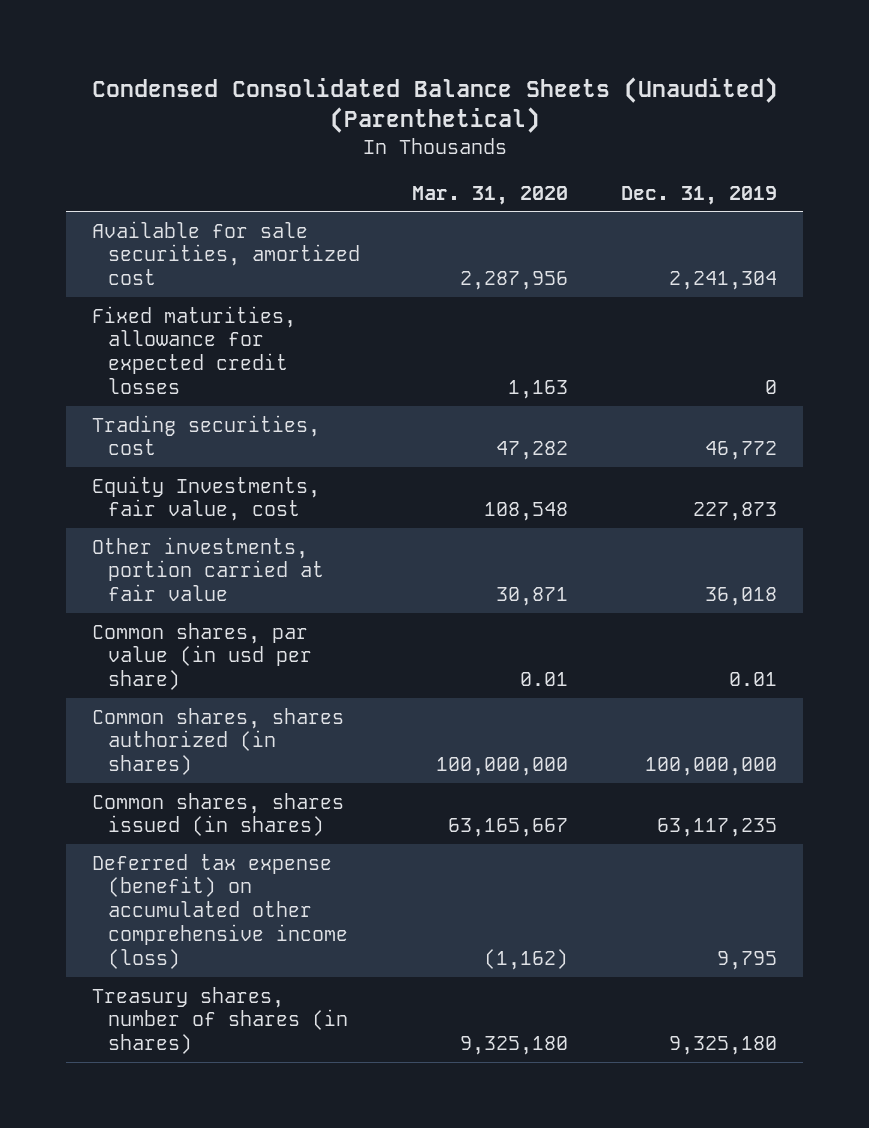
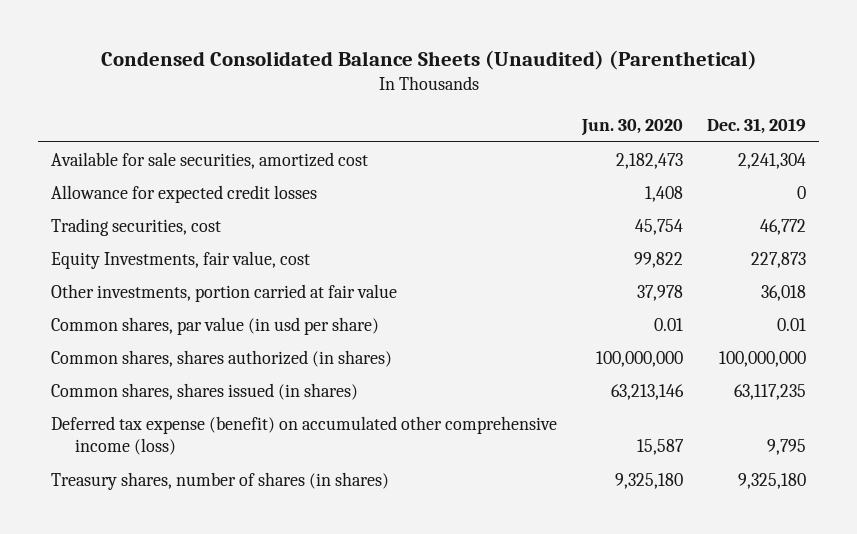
- | Mar. 31, 2020 | Dec. 31, 2019
+ | Jun. 30, 2020 | Dec. 31, 2019
- Fixed maturities, allowance for expected credit losses | 1,163 | 0
+ Allowance for expected credit losses | 1,408 | 0

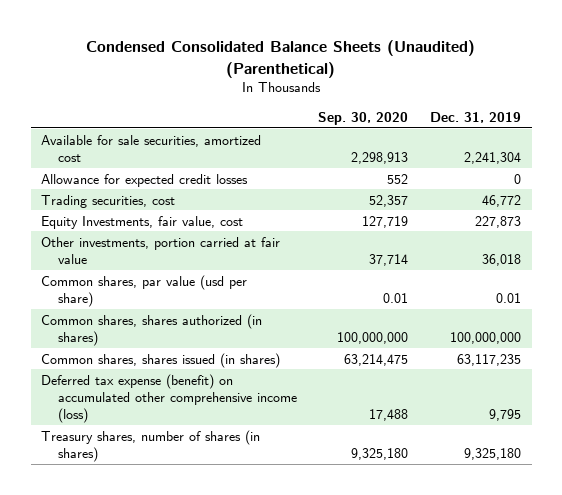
- | Jun. 30, 2020 | Dec. 31, 2019
+ | Sep. 30, 2020 | Dec. 31, 2019
- Common shares, par value (in usd per share) | 0.01 | 0.01
+ Common shares, par value (usd per share) | 0.01 | 0.01

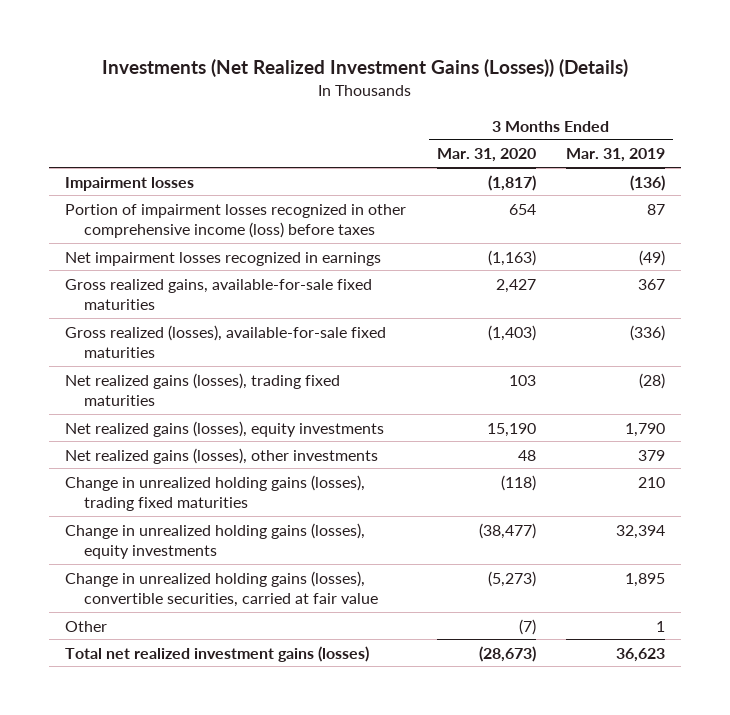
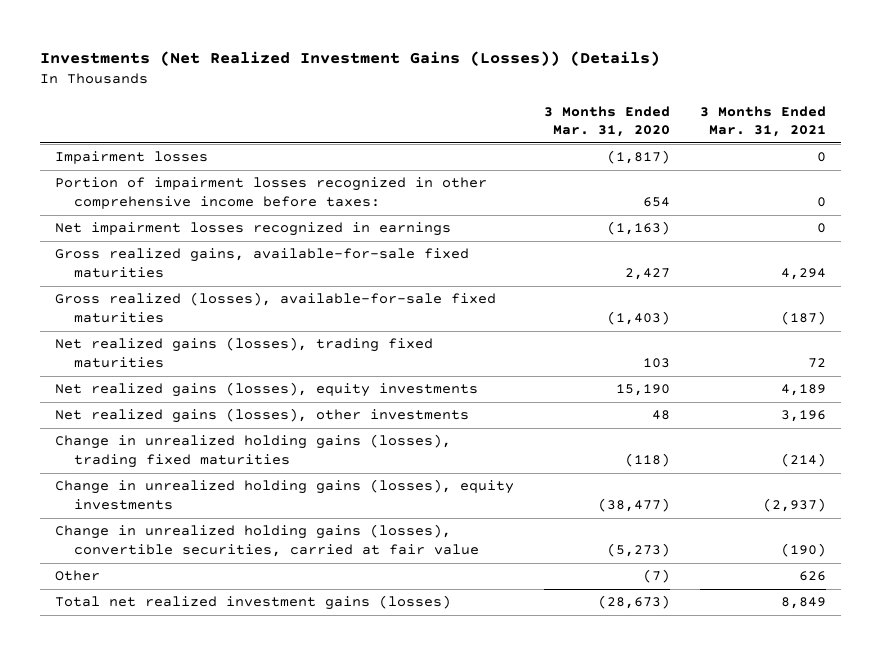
- | 3 Months Ended Mar. 31, 2020 | 3 Months Ended Mar. 31, 2019
+ | 3 Months Ended Mar. 31, 2020 | 3 Months Ended Mar. 31, 2021
- Portion of impairment losses recognized in other comprehensive income (loss) before taxes | 654 | 87
+ Portion of impairment losses recognized in other comprehensive income before taxes: | 654 | 0

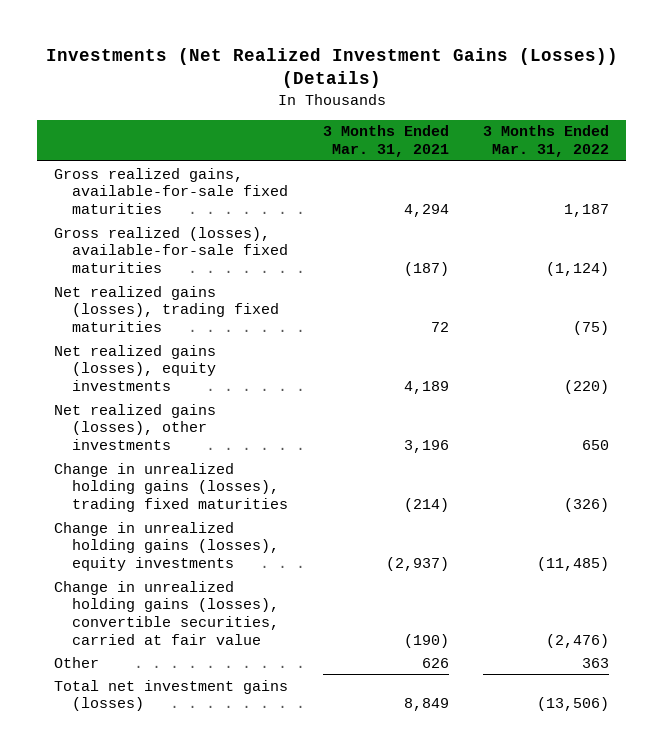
- | 3 Months Ended Mar. 31, 2020 | 3 Months Ended Mar. 31, 2021
+ | 3 Months Ended Mar. 31, 2021 | 3 Months Ended Mar. 31, 2022
- Impairment losses | (1,817) | 0
- Portion of impairment losses recognized in other comprehensive income before taxes: | 654 | 0
- Net impairment losses recognized in earnings | (1,163) | 0
- Total net realized investment gains (losses) | (28,673) | 8,849
+ Total net investment gains (losses) | 8,849 | (13,506)

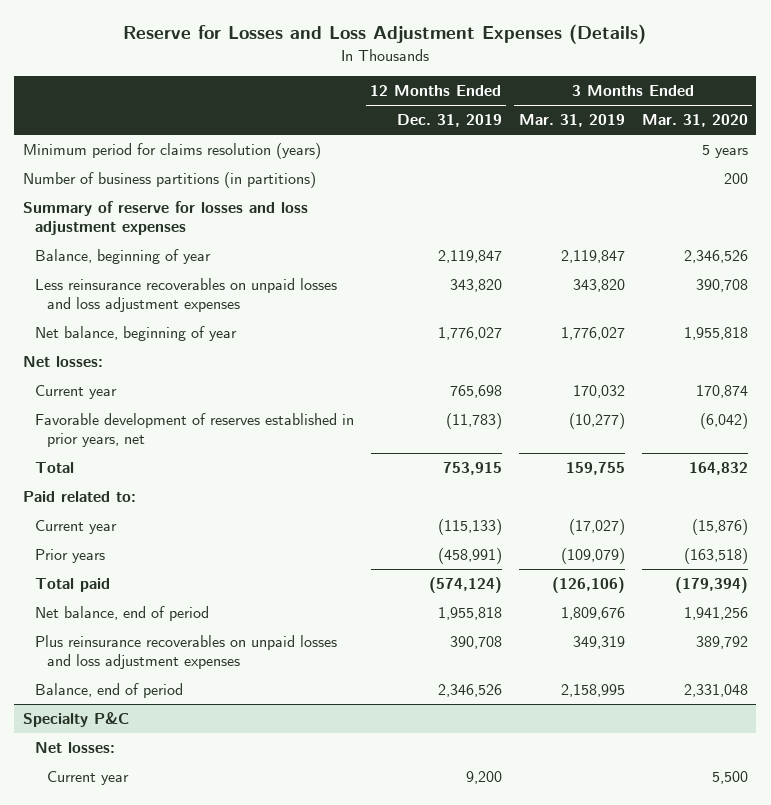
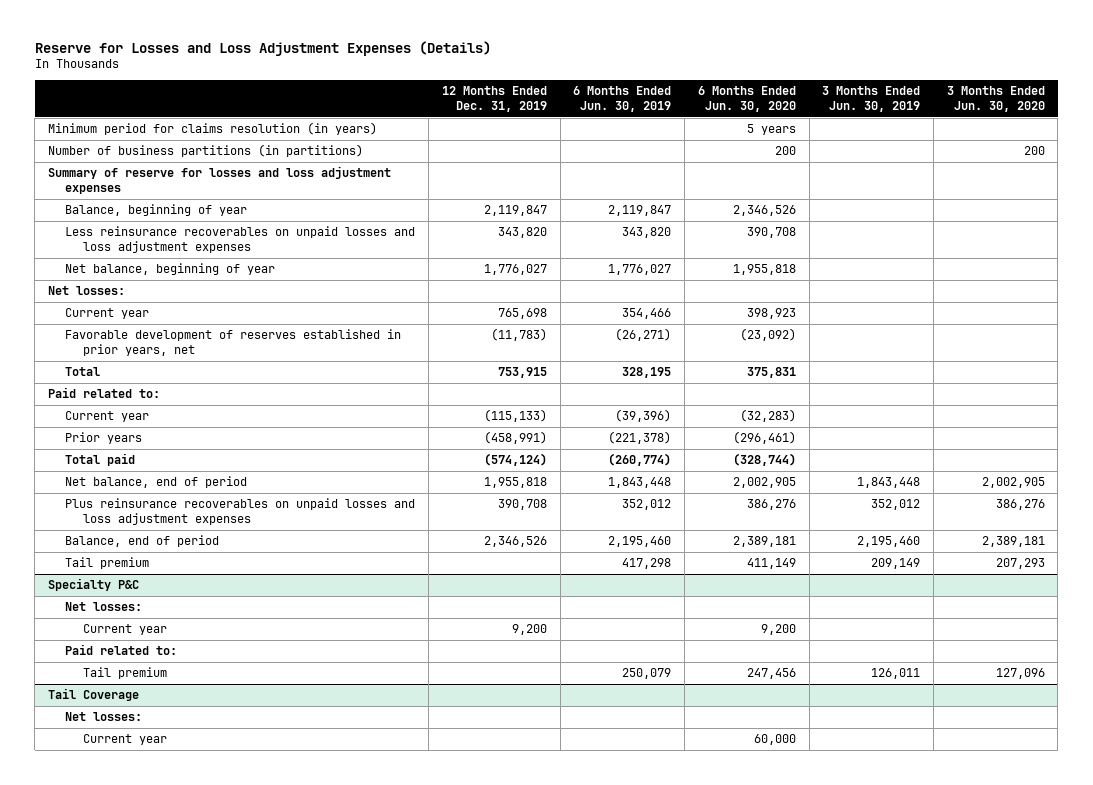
- | 12 Months Ended Dec. 31, 2019 | 3 Months Ended Mar. 31, 2019 | 3 Months Ended Mar. 31, 2020
+ | 12 Months Ended Dec. 31, 2019 | 6 Months Ended Jun. 30, 2019 | 6 Months Ended Jun. 30, 2020 | 3 Months Ended Jun. 30, 2019 | 3 Months Ended Jun. 30, 2020
- Minimum period for claims resolution (years) | | | 5 years
+ Minimum period for claims resolution (in years) | | | 5 years | |
+ Tail premium | | 417,298 | 411,149 | 209,149 | 207,293
@ Specialty P&C
+ Paid related to:
+ Tail premium | | 250,079 | 247,456 | 126,011 | 127,096
+ Tail Coverage
+ Net losses:
+ Current year | | | 60,000 | |

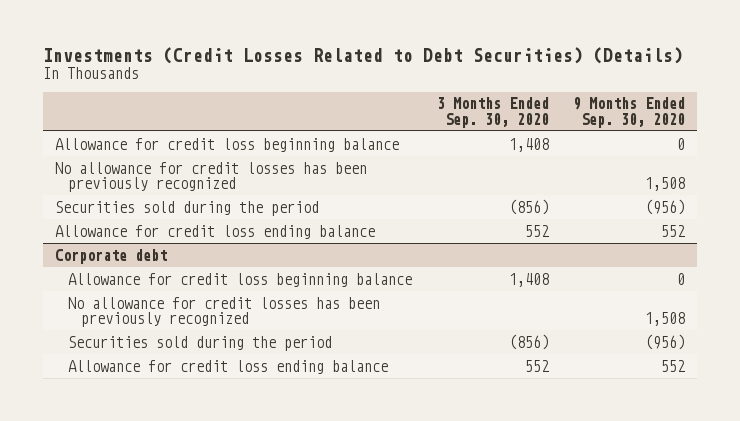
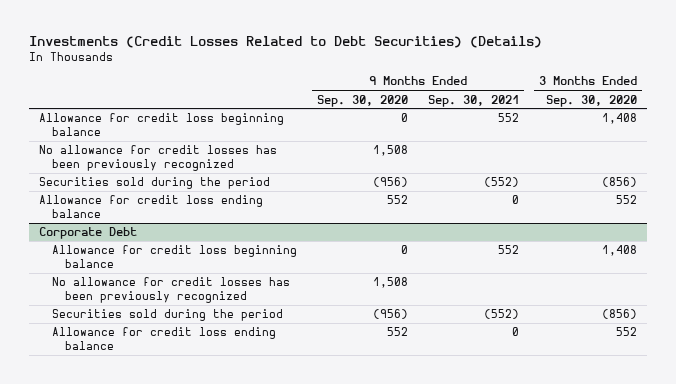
- | 3 Months Ended Sep. 30, 2020 | 9 Months Ended Sep. 30, 2020
+ | 9 Months Ended Sep. 30, 2020 | 9 Months Ended Sep. 30, 2021 | 3 Months Ended Sep. 30, 2020
- Corporate debt
+ Corporate Debt

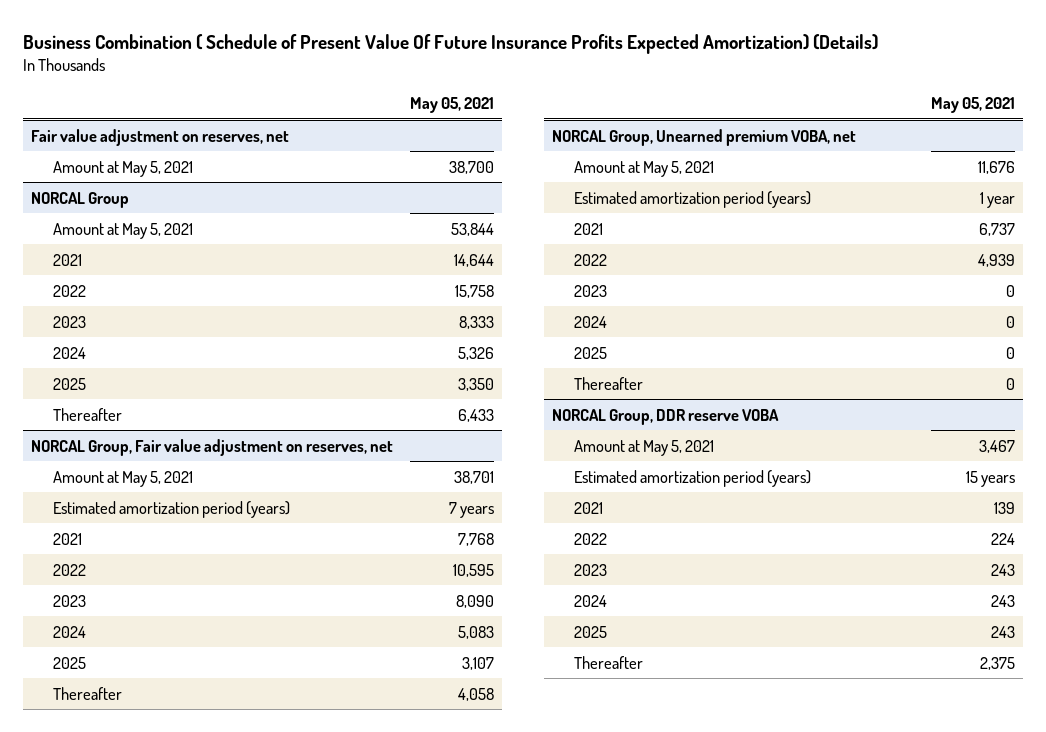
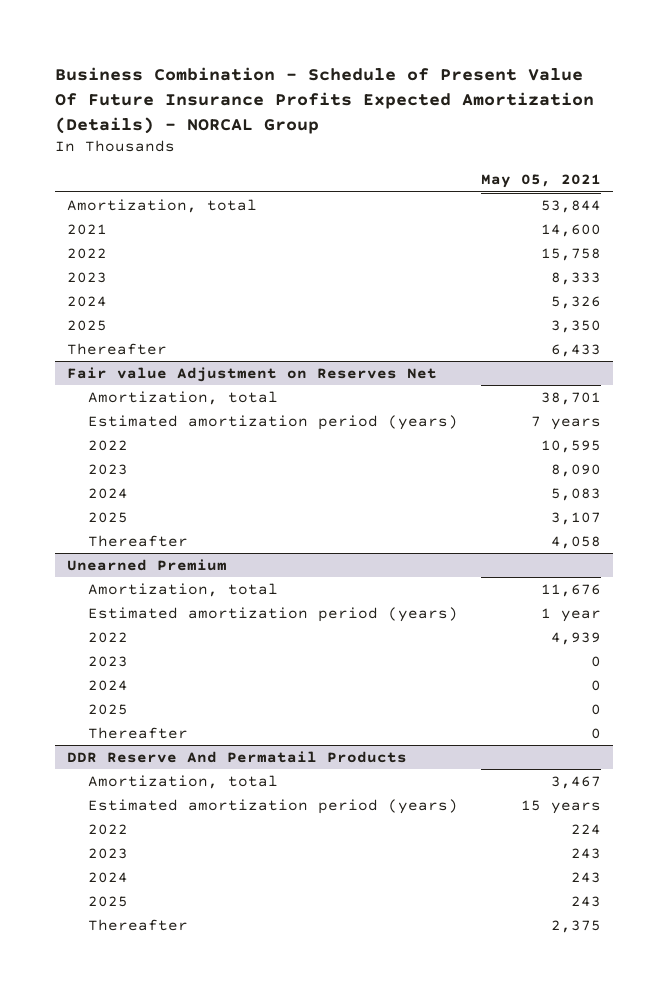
- Business Combination ( Schedule of Present Value Of Future Insurance Profits Expected Amortization) (Details)
+ Business Combination - Schedule of Present Value Of Future Insurance Profits Expected Amortization (Details) - NORCAL Group
- Fair value adjustment on reserves, net
- Amount at May 5, 2021 | 38,700
- NORCAL Group
- Amount at May 5, 2021 | 53,844
- 2021 | 14,644
+ Amortization, total | 53,844
+ 2021 | 14,600
- NORCAL Group, Fair value adjustment on reserves, net
- Amount at May 5, 2021 | 38,701
+ Fair value Adjustment on Reserves Net
+ Amortization, total | 38,701
- 2021 | 7,768
- NORCAL Group, Unearned premium VOBA, net
- Amount at May 5, 2021 | 11,676
+ Unearned Premium
+ Amortization, total | 11,676
- 2021 | 6,737
- NORCAL Group, DDR reserve VOBA
- Amount at May 5, 2021 | 3,467
+ DDR Reserve And Permatail Products
+ Amortization, total | 3,467
- 2021 | 139

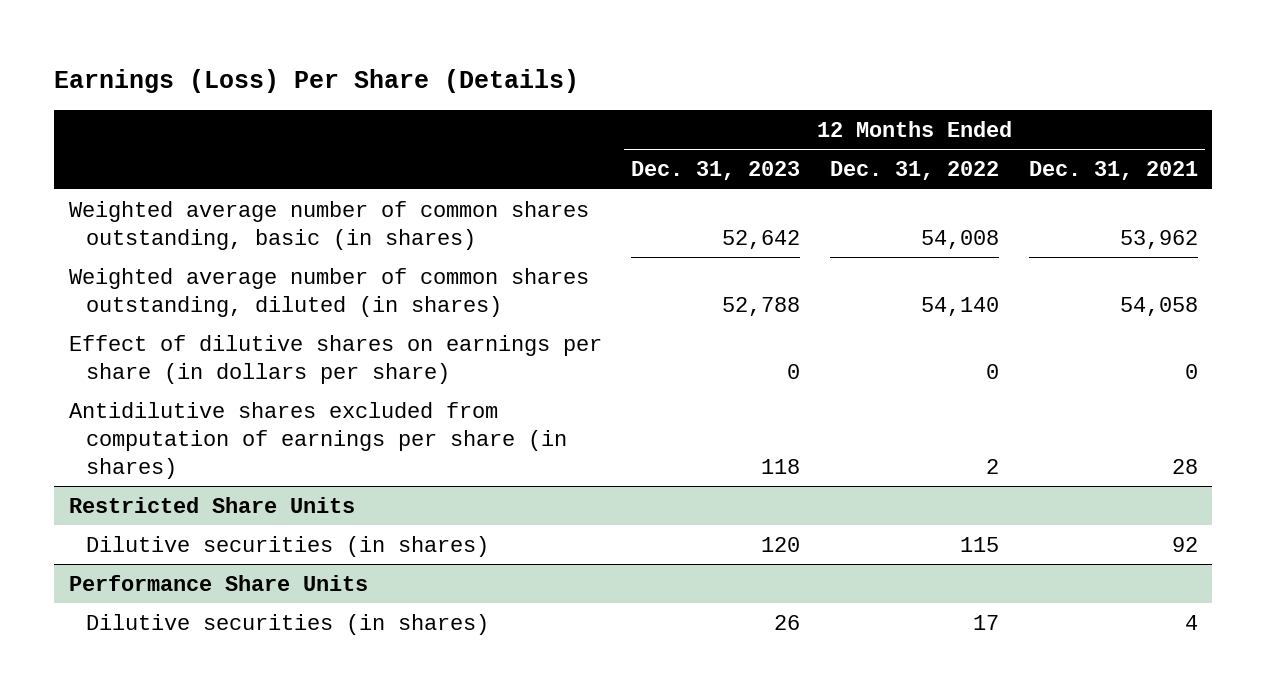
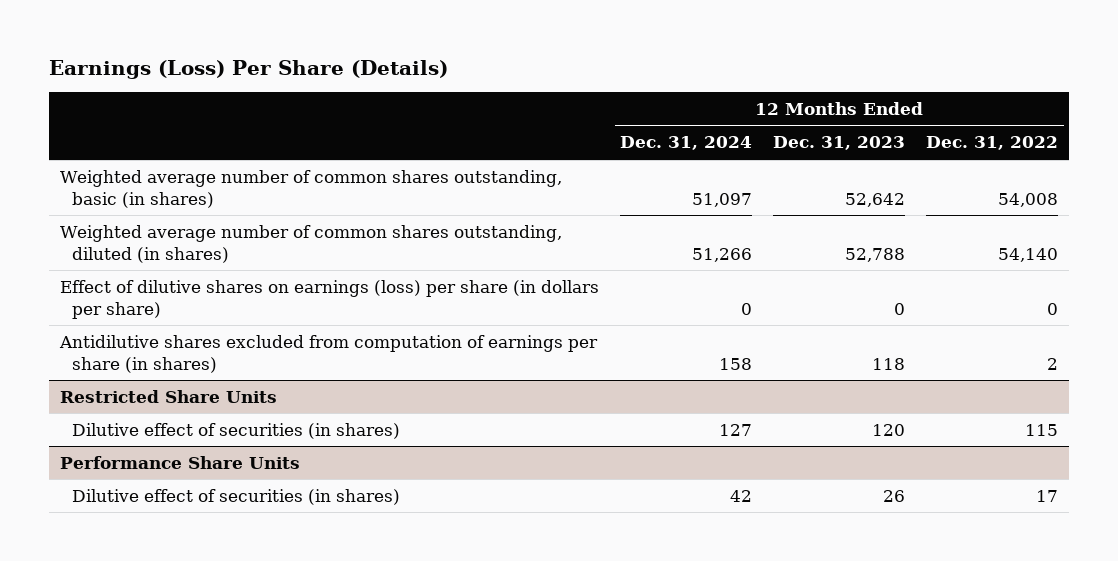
- | 12 Months Ended Dec. 31, 2023 | 12 Months Ended Dec. 31, 2022 | 12 Months Ended Dec. 31, 2021
+ | 12 Months Ended Dec. 31, 2024 | 12 Months Ended Dec. 31, 2023 | 12 Months Ended Dec. 31, 2022
- Effect of dilutive shares on earnings per share (in dollars per share) | 0 | 0 | 0
+ Effect of dilutive shares on earnings (loss) per share (in dollars per share) | 0 | 0 | 0
@ Restricted Share Units
- Dilutive securities (in shares) | 120 | 115 | 92
+ Dilutive effect of securities (in shares) | 127 | 120 | 115
@ Performance Share Units
- Dilutive securities (in shares) | 26 | 17 | 4
+ Dilutive effect of securities (in shares) | 42 | 26 | 17

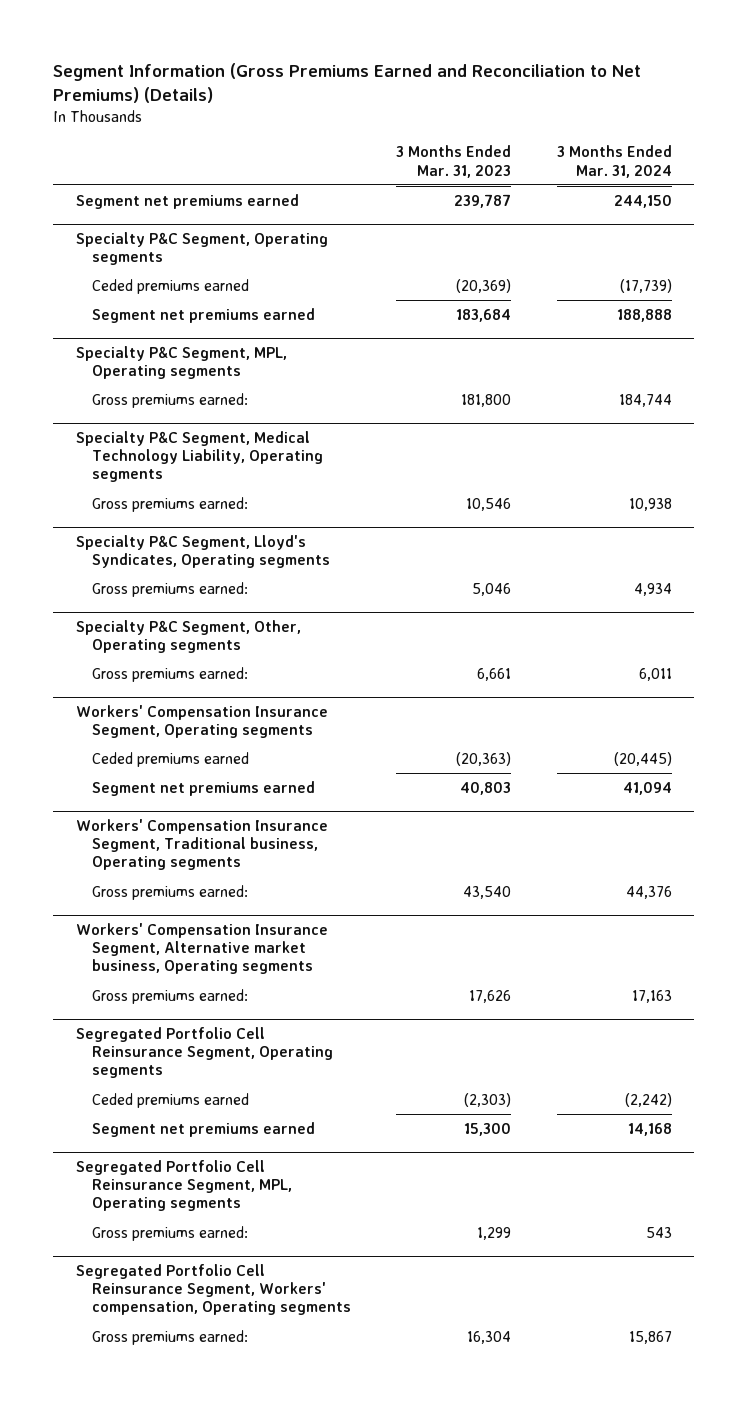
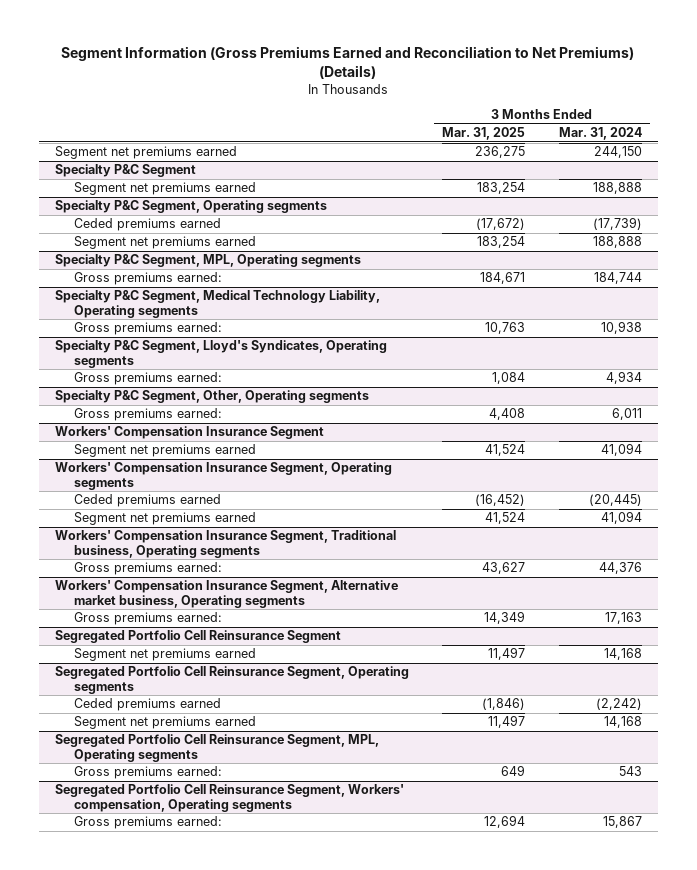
- | 3 Months Ended Mar. 31, 2023 | 3 Months Ended Mar. 31, 2024
+ | 3 Months Ended Mar. 31, 2025 | 3 Months Ended Mar. 31, 2024
+ Specialty P&C Segment
+ Segment net premiums earned | 183,254 | 188,888
+ Workers' Compensation Insurance Segment
+ Segment net premiums earned | 41,524 | 41,094
+ Segregated Portfolio Cell Reinsurance Segment
+ Segment net premiums earned | 11,497 | 14,168

